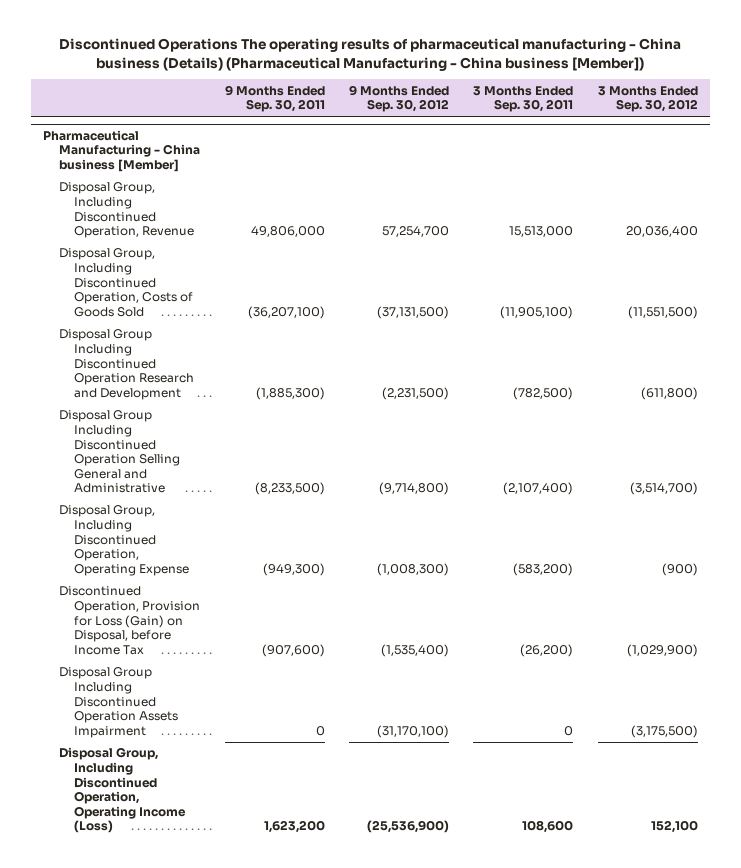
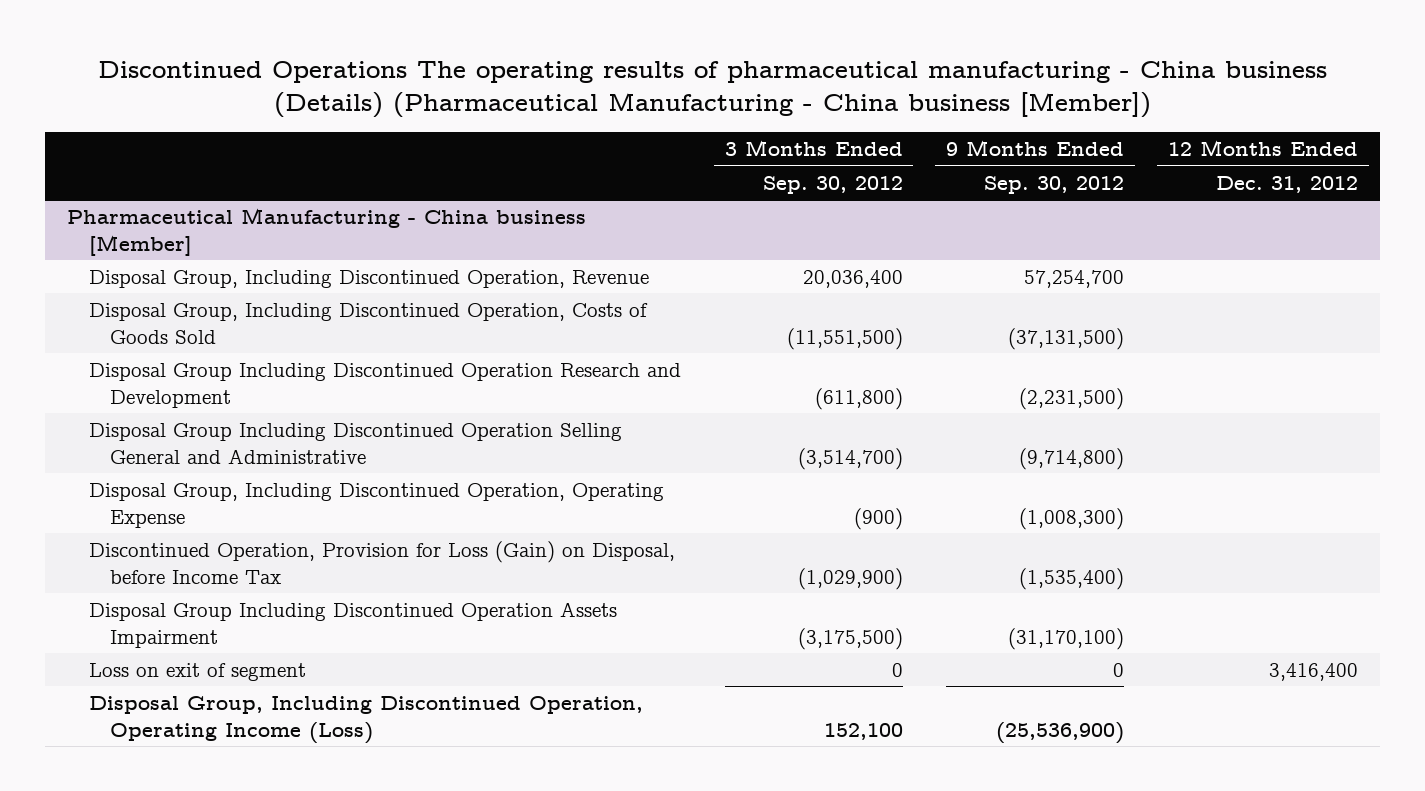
- | 9 Months Ended Sep. 30, 2011 | 9 Months Ended Sep. 30, 2012 | 3 Months Ended Sep. 30, 2011 | 3 Months Ended Sep. 30, 2012
+ | 3 Months Ended Sep. 30, 2012 | 9 Months Ended Sep. 30, 2012 | 12 Months Ended Dec. 31, 2012
@ Pharmaceutical Manufacturing - China business [Member]
+ Loss on exit of segment | 0 | 0 | 3,416,400

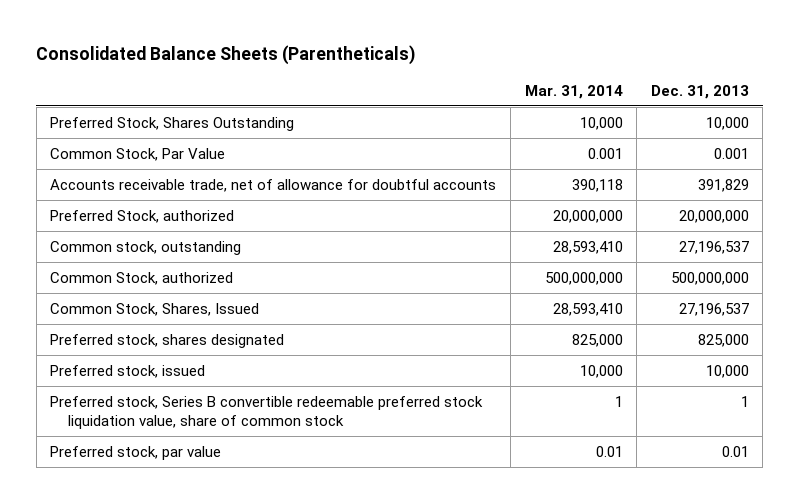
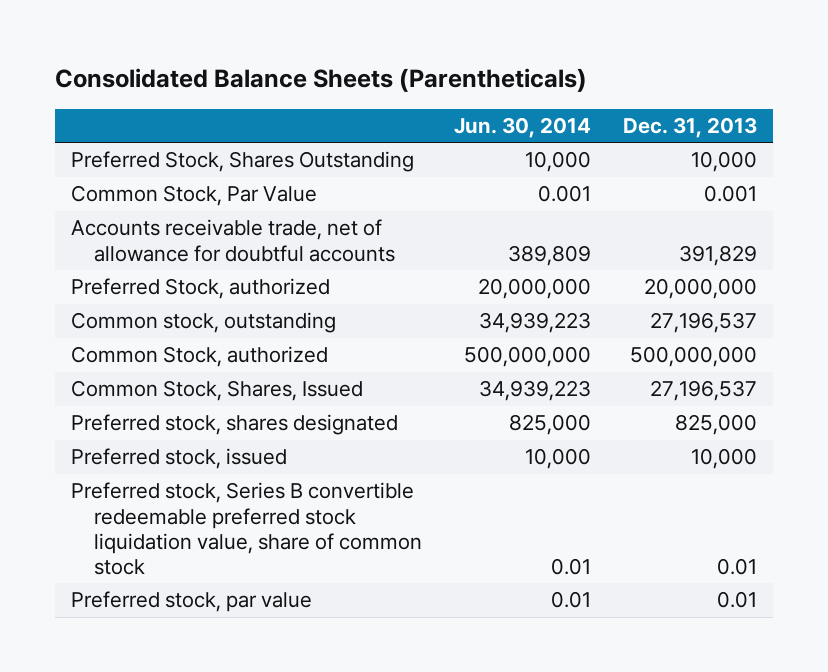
- | Mar. 31, 2014 | Dec. 31, 2013
+ | Jun. 30, 2014 | Dec. 31, 2013
- Preferred stock, Series B convertible redeemable preferred stock liquidation value, share of common stock | 1 | 1
+ Preferred stock, Series B convertible redeemable preferred stock liquidation value, share of common stock | 0.01 | 0.01

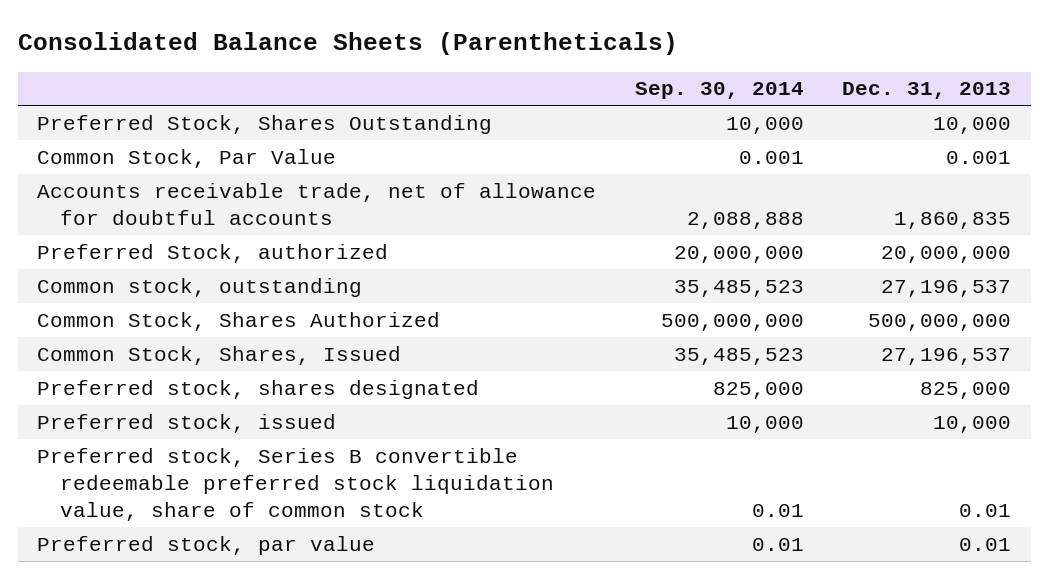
- | Jun. 30, 2014 | Dec. 31, 2013
+ | Sep. 30, 2014 | Dec. 31, 2013
- Accounts receivable trade, net of allowance for doubtful accounts | 389,809 | 391,829
+ Accounts receivable trade, net of allowance for doubtful accounts | 2,088,888 | 1,860,835
- Common Stock, authorized | 500,000,000 | 500,000,000
+ Common Stock, Shares Authorized | 500,000,000 | 500,000,000

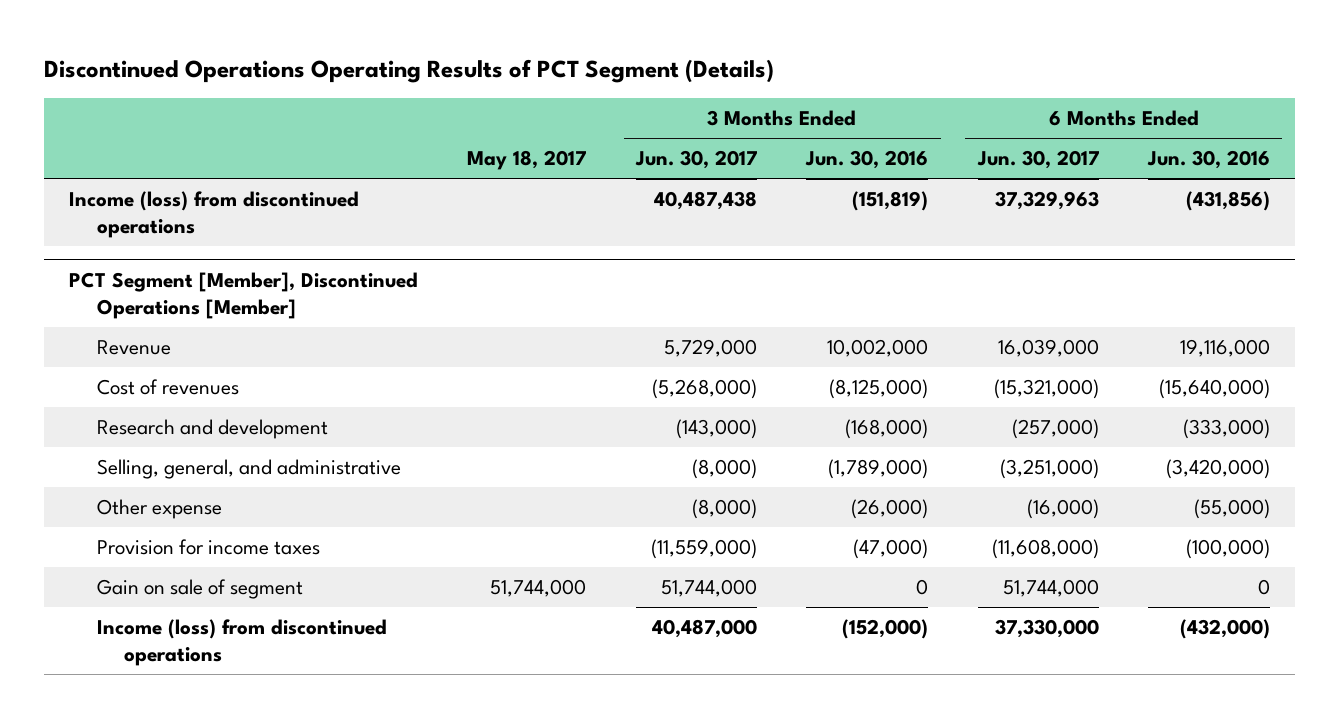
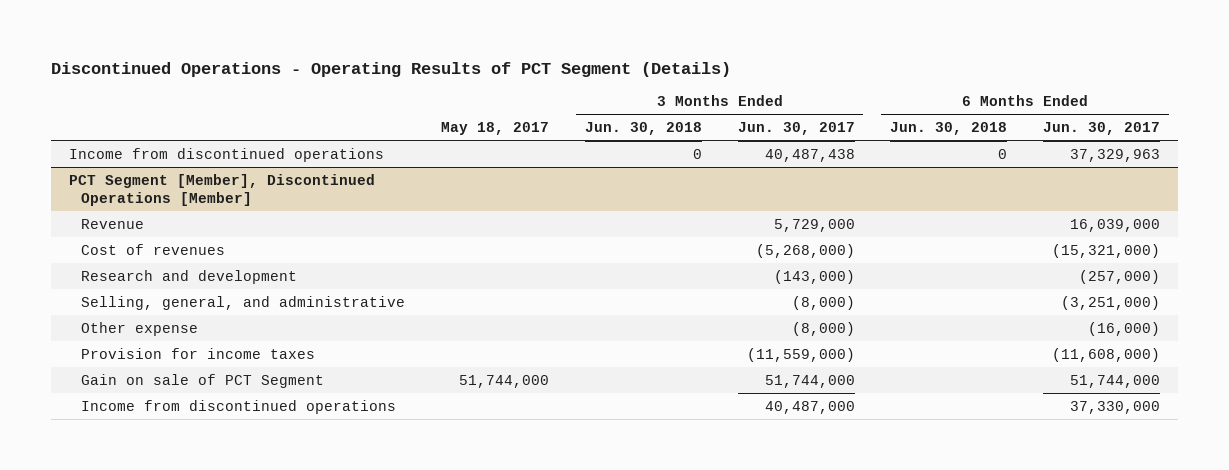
- Discontinued Operations Operating Results of PCT Segment (Details)
+ Discontinued Operations - Operating Results of PCT Segment (Details)
- | May 18, 2017 | 3 Months Ended Jun. 30, 2017 | 3 Months Ended Jun. 30, 2016 | 6 Months Ended Jun. 30, 2017 | 6 Months Ended Jun. 30, 2016
+ | May 18, 2017 | 3 Months Ended Jun. 30, 2018 | 3 Months Ended Jun. 30, 2017 | 6 Months Ended Jun. 30, 2018 | 6 Months Ended Jun. 30, 2017
- Income (loss) from discontinued operations | | 40,487,438 | (151,819) | 37,329,963 | (431,856)
+ Income from discontinued operations | | 0 | 40,487,438 | 0 | 37,329,963
@ PCT Segment [Member], Discontinued Operations [Member]
- Gain on sale of segment | 51,744,000 | 51,744,000 | 0 | 51,744,000 | 0
- Income (loss) from discontinued operations | | 40,487,000 | (152,000) | 37,330,000 | (432,000)
+ Gain on sale of PCT Segment | 51,744,000 | | 51,744,000 | | 51,744,000
+ Income from discontinued operations | | | 40,487,000 | | 37,330,000

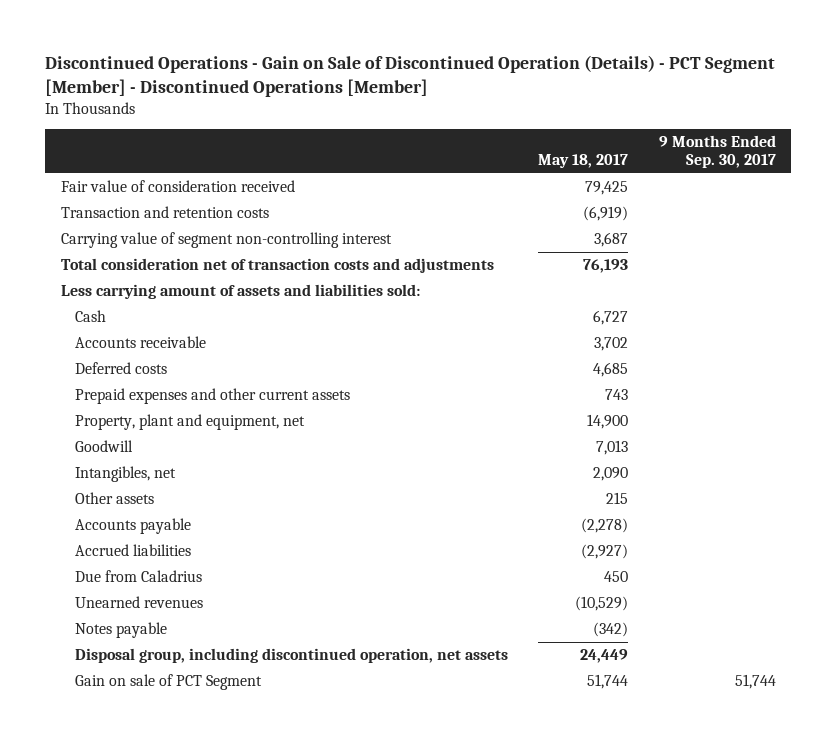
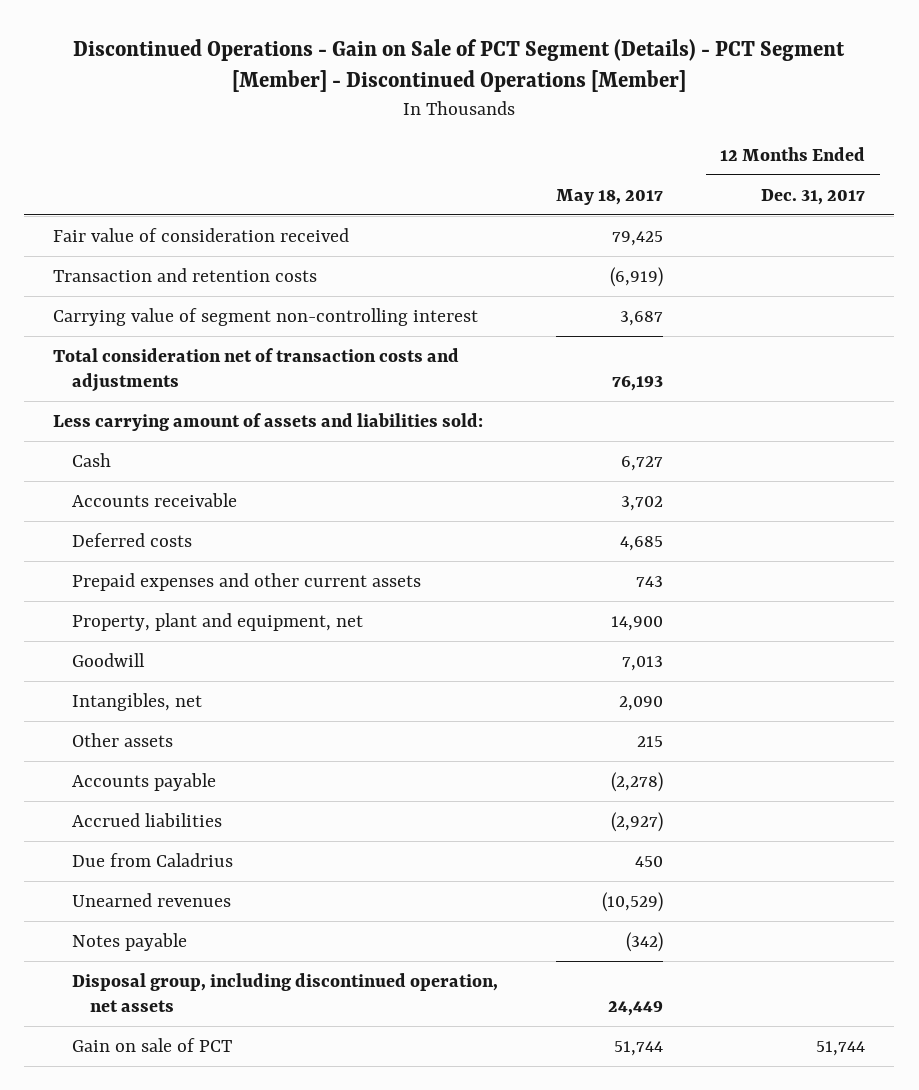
- Discontinued Operations - Gain on Sale of Discontinued Operation (Details) - PCT Segment [Member] - Discontinued Operations [Member]
+ Discontinued Operations - Gain on Sale of PCT Segment (Details) - PCT Segment [Member] - Discontinued Operations [Member]
- | May 18, 2017 | 9 Months Ended Sep. 30, 2017
+ | May 18, 2017 | 12 Months Ended Dec. 31, 2017
- Gain on sale of PCT Segment | 51,744 | 51,744
+ Gain on sale of PCT | 51,744 | 51,744

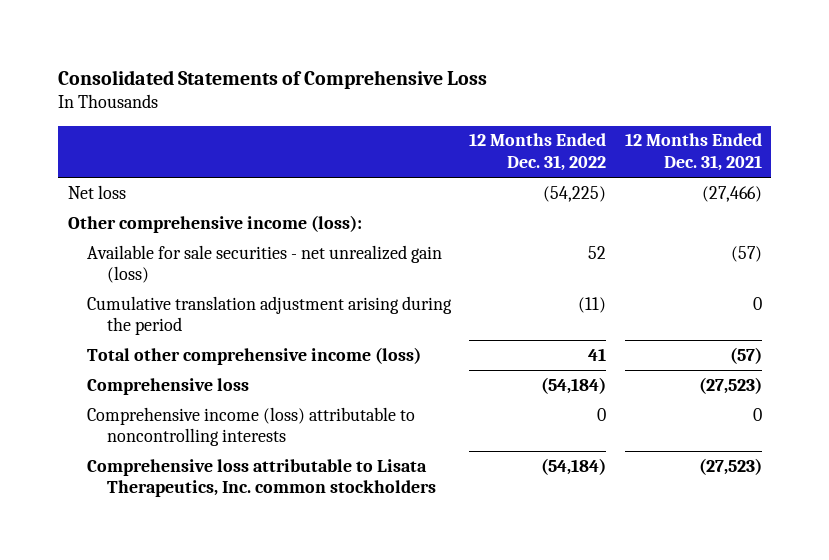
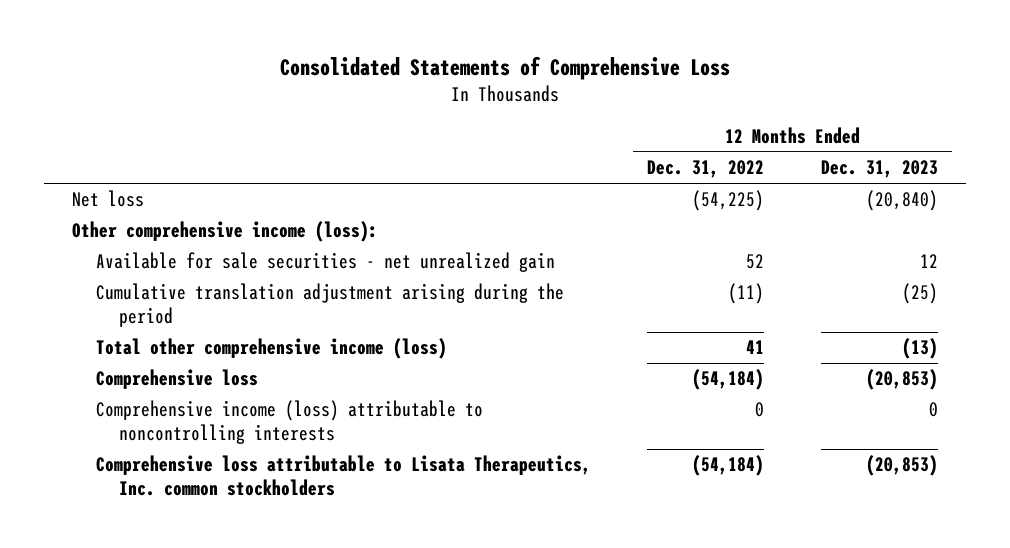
- | 12 Months Ended Dec. 31, 2022 | 12 Months Ended Dec. 31, 2021
+ | 12 Months Ended Dec. 31, 2022 | 12 Months Ended Dec. 31, 2023
- Available for sale securities - net unrealized gain (loss) | 52 | (57)
+ Available for sale securities - net unrealized gain | 52 | 12

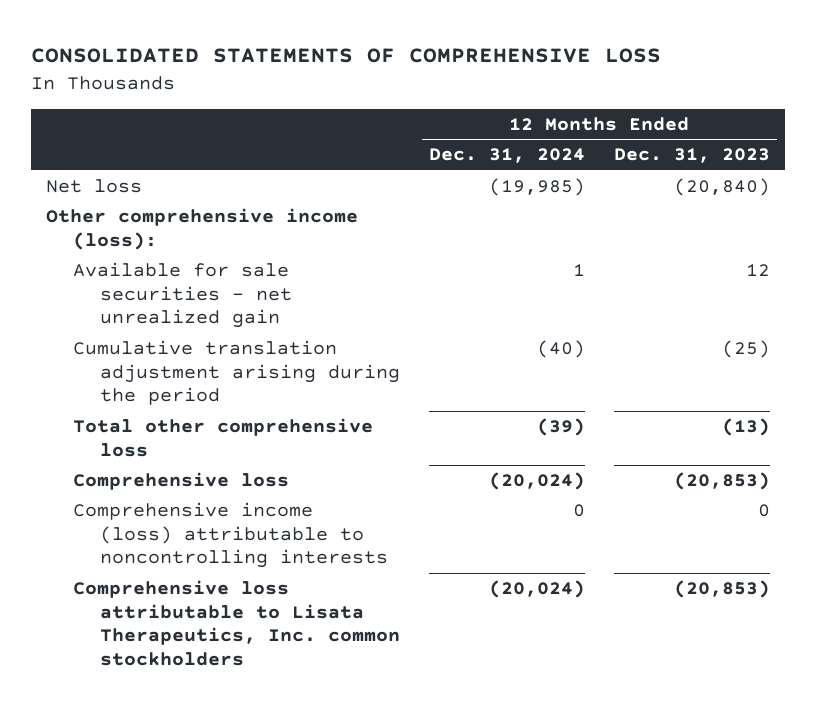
- Consolidated Statements of Comprehensive Loss
+ CONSOLIDATED STATEMENTS OF COMPREHENSIVE LOSS
- | 12 Months Ended Dec. 31, 2022 | 12 Months Ended Dec. 31, 2023
+ | 12 Months Ended Dec. 31, 2024 | 12 Months Ended Dec. 31, 2023
- Total other comprehensive income (loss) | 41 | (13)
+ Total other comprehensive loss | (39) | (13)

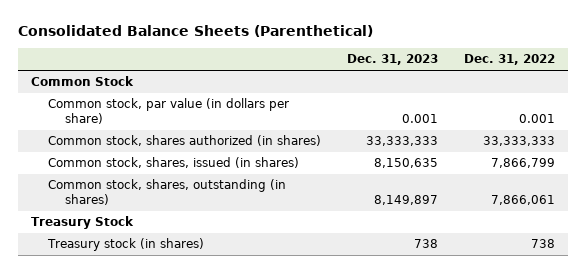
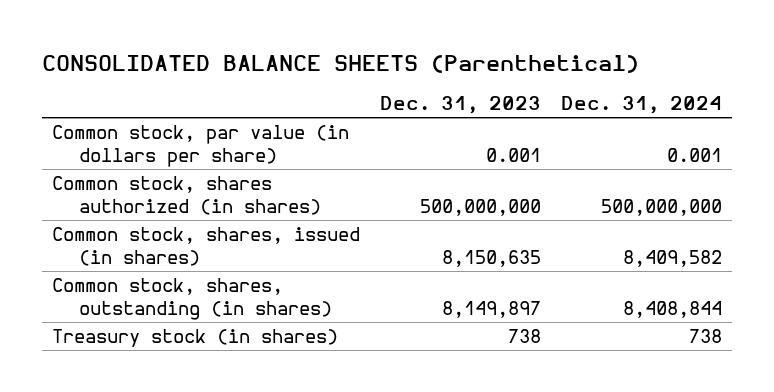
- Consolidated Balance Sheets (Parenthetical)
+ CONSOLIDATED BALANCE SHEETS (Parenthetical)
- | Dec. 31, 2023 | Dec. 31, 2022
+ | Dec. 31, 2023 | Dec. 31, 2024
- Common Stock
- Common stock, shares authorized (in shares) | 33,333,333 | 33,333,333
+ Common stock, shares authorized (in shares) | 500,000,000 | 500,000,000
- Treasury Stock

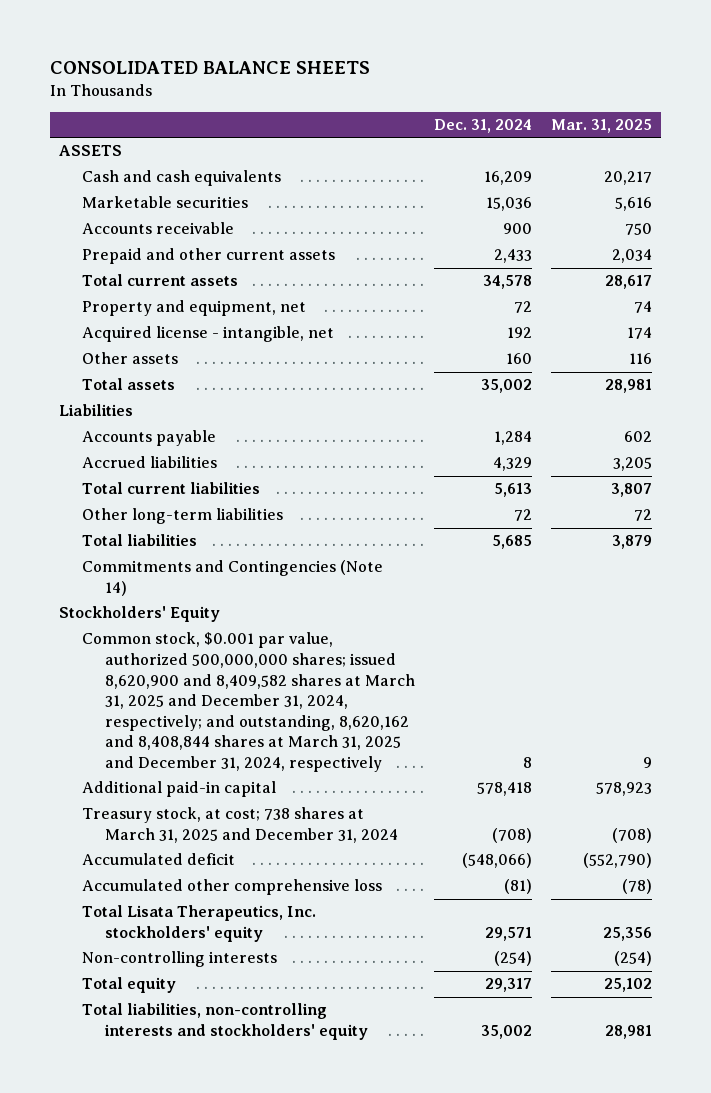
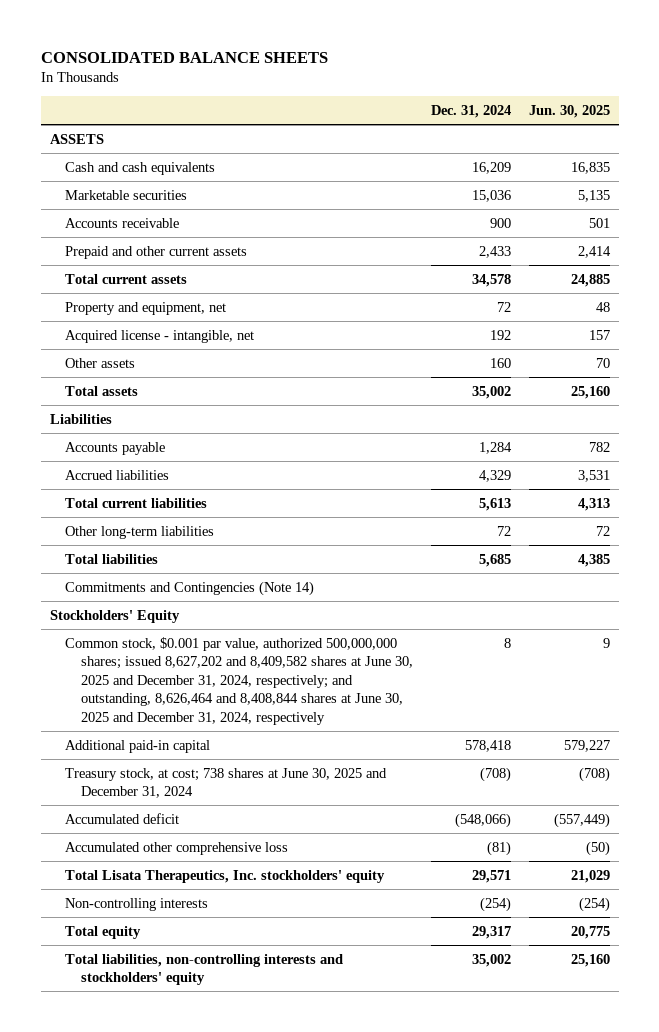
- | Dec. 31, 2024 | Mar. 31, 2025
+ | Dec. 31, 2024 | Jun. 30, 2025
- Common stock, $0.001 par value, authorized 500,000,000 shares; issued 8,620,900 and 8,409,582 shares at March 31, 2025 and December 31, 2024, respectively; and outstanding, 8,620,162 and 8,408,844 shares at March 31, 2025 and December 31, 2024, respectively | 8 | 9
+ Common stock, $0.001 par value, authorized 500,000,000 shares; issued 8,627,202 and 8,409,582 shares at June 30, 2025 and December 31, 2024, respectively; and outstanding, 8,626,464 and 8,408,844 shares at June 30, 2025 and December 31, 2024, respectively | 8 | 9
- Treasury stock, at cost; 738 shares at March 31, 2025 and December 31, 2024 | (708) | (708)
+ Treasury stock, at cost; 738 shares at June 30, 2025 and December 31, 2024 | (708) | (708)

